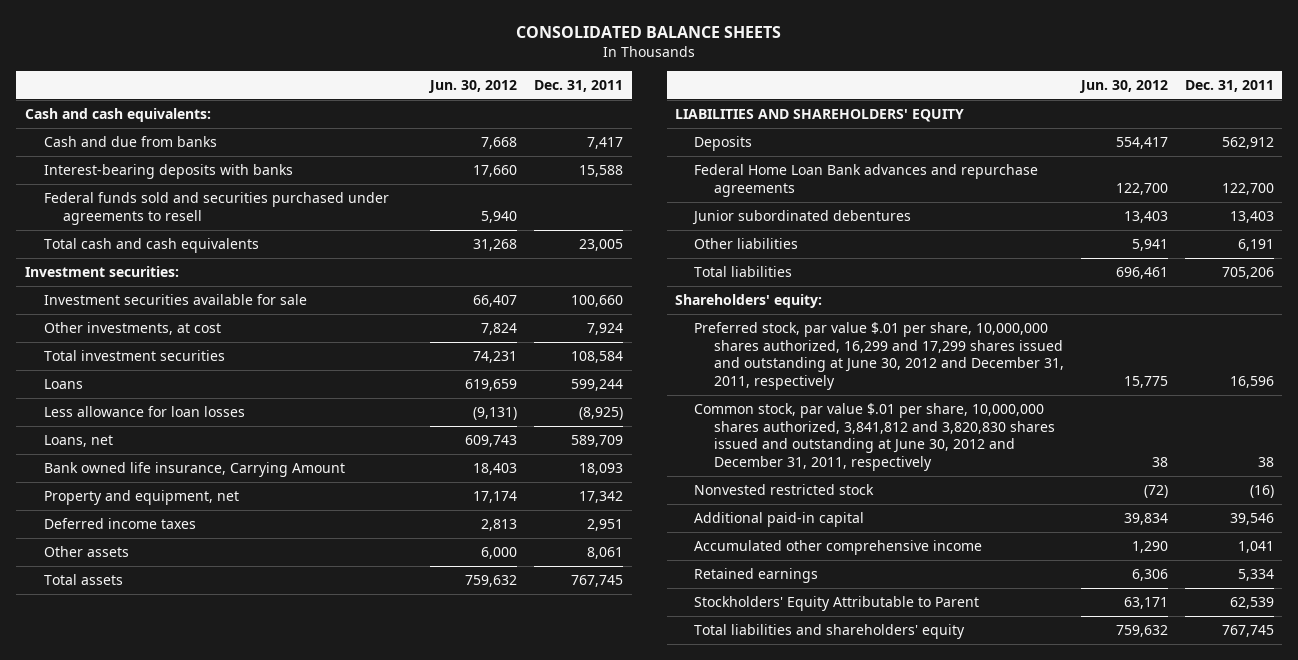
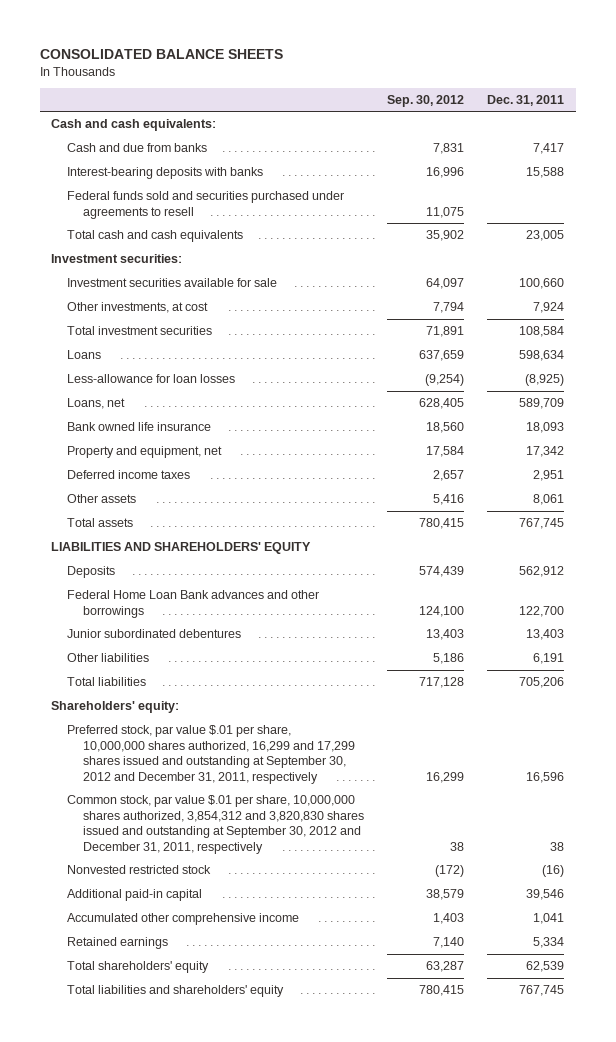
- | Jun. 30, 2012 | Dec. 31, 2011
+ | Sep. 30, 2012 | Dec. 31, 2011
- Loans | 619,659 | 599,244
- Less allowance for loan losses | (9,131) | (8,925)
+ Loans | 637,659 | 598,634
+ Less-allowance for loan losses | (9,254) | (8,925)
- Bank owned life insurance, Carrying Amount | 18,403 | 18,093
+ Bank owned life insurance | 18,560 | 18,093
- Federal Home Loan Bank advances and repurchase agreements | 122,700 | 122,700
+ Federal Home Loan Bank advances and other borrowings | 124,100 | 122,700
- Preferred stock, par value $.01 per share, 10,000,000 shares authorized, 16,299 and 17,299 shares issued and outstanding at June 30, 2012 and December 31, 2011, respectively | 15,775 | 16,596
- Common stock, par value $.01 per share, 10,000,000 shares authorized, 3,841,812 and 3,820,830 shares issued and outstanding at June 30, 2012 and December 31, 2011, respectively | 38 | 38
+ Preferred stock, par value $.01 per share, 10,000,000 shares authorized, 16,299 and 17,299 shares issued and outstanding at September 30, 2012 and December 31, 2011, respectively | 16,299 | 16,596
+ Common stock, par value $.01 per share, 10,000,000 shares authorized, 3,854,312 and 3,820,830 shares issued and outstanding at September 30, 2012 and December 31, 2011, respectively | 38 | 38
- Stockholders' Equity Attributable to Parent | 63,171 | 62,539
+ Total shareholders' equity | 63,287 | 62,539

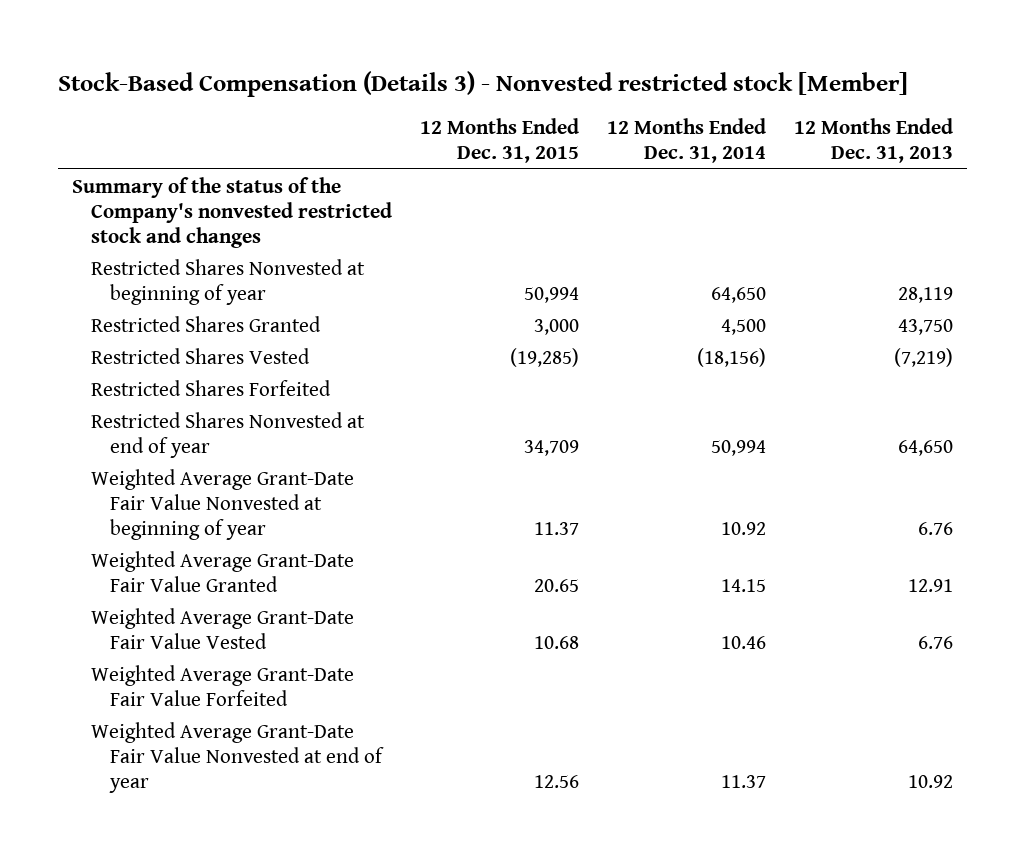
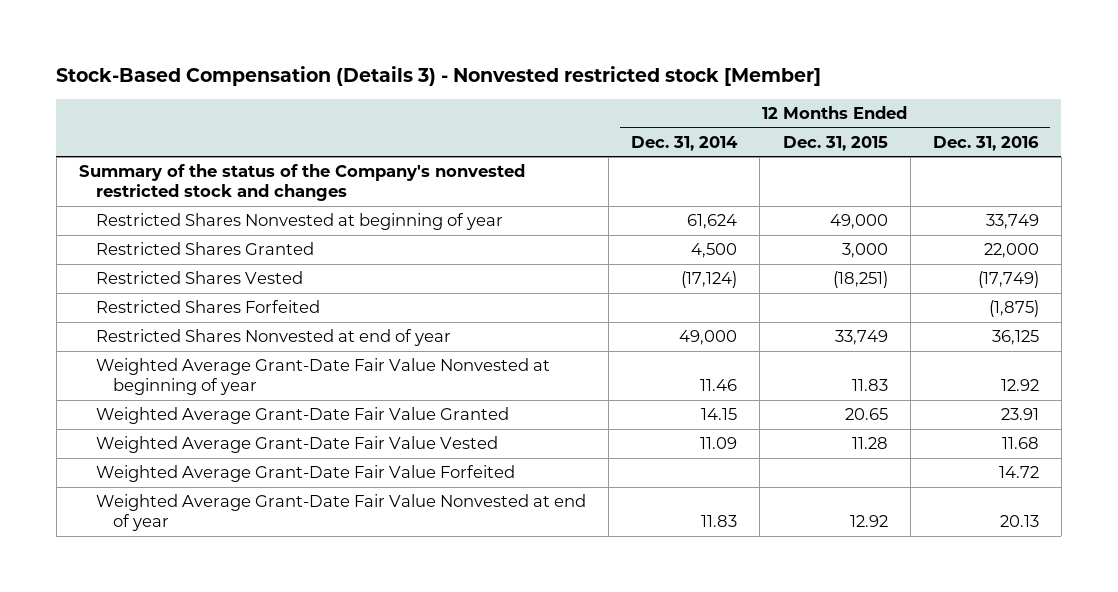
- | 12 Months Ended Dec. 31, 2015 | 12 Months Ended Dec. 31, 2014 | 12 Months Ended Dec. 31, 2013
+ | 12 Months Ended Dec. 31, 2014 | 12 Months Ended Dec. 31, 2015 | 12 Months Ended Dec. 31, 2016
- Restricted Shares Nonvested at beginning of year | 50,994 | 64,650 | 28,119
+ Restricted Shares Nonvested at beginning of year | 61,624 | 49,000 | 33,749
- Restricted Shares Vested | (19,285) | (18,156) | (7,219)
+ Restricted Shares Vested | (17,124) | (18,251) | (17,749)
- Restricted Shares Nonvested at end of year | 34,709 | 50,994 | 64,650
- Weighted Average Grant-Date Fair Value Nonvested at beginning of year | 11.37 | 10.92 | 6.76
+ Restricted Shares Nonvested at end of year | 49,000 | 33,749 | 36,125
+ Weighted Average Grant-Date Fair Value Nonvested at beginning of year | 11.46 | 11.83 | 12.92
- Weighted Average Grant-Date Fair Value Vested | 10.68 | 10.46 | 6.76
+ Weighted Average Grant-Date Fair Value Vested | 11.09 | 11.28 | 11.68
- Weighted Average Grant-Date Fair Value Nonvested at end of year | 12.56 | 11.37 | 10.92
+ Weighted Average Grant-Date Fair Value Nonvested at end of year | 11.83 | 12.92 | 20.13

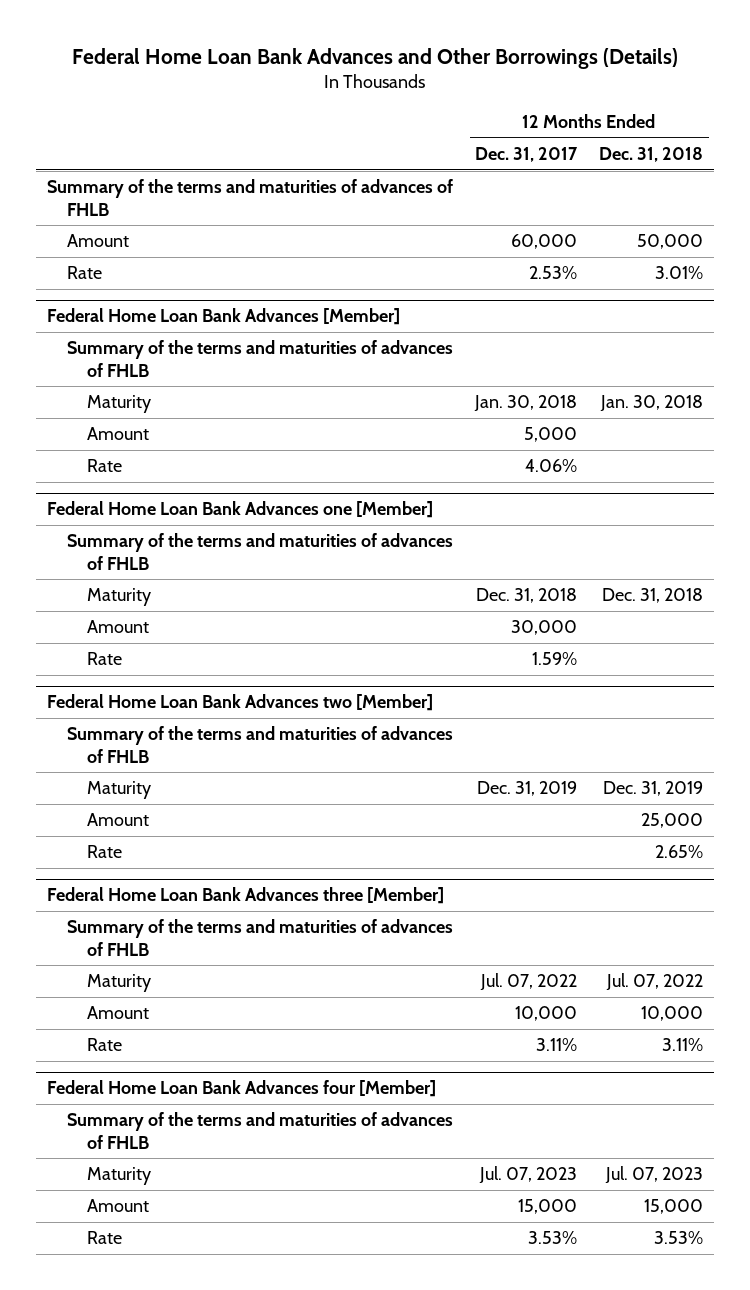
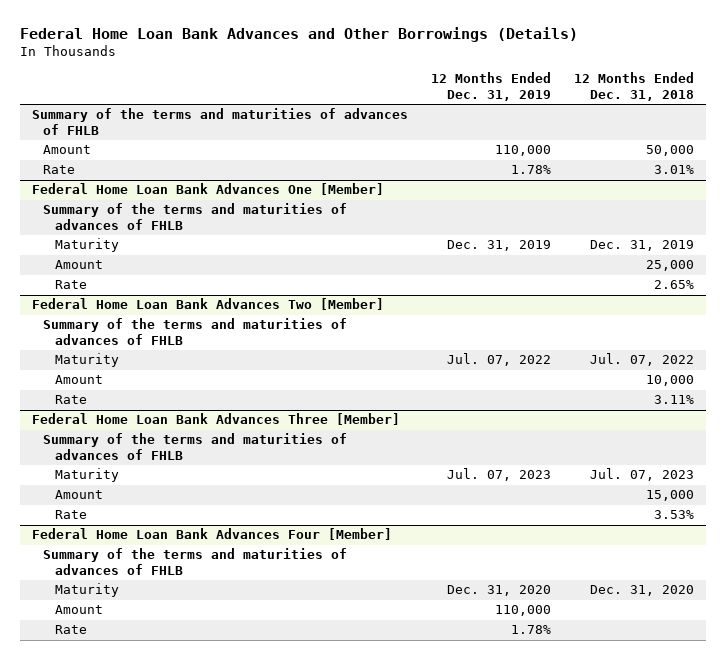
- | 12 Months Ended Dec. 31, 2017 | 12 Months Ended Dec. 31, 2018
+ | 12 Months Ended Dec. 31, 2019 | 12 Months Ended Dec. 31, 2018
- Federal Home Loan Bank Advances [Member]
- Summary of the terms and maturities of advances of FHLB
- Maturity | Jan. 30, 2018 | Jan. 30, 2018
- Amount | 5,000 |
- Rate | 4.06% |
- Federal Home Loan Bank Advances one [Member]
- Summary of the terms and maturities of advances of FHLB
- Maturity | Dec. 31, 2018 | Dec. 31, 2018
- Amount | 30,000 |
- Rate | 1.59% |
- Federal Home Loan Bank Advances two [Member]
+ Federal Home Loan Bank Advances One [Member]
- Federal Home Loan Bank Advances three [Member]
+ Federal Home Loan Bank Advances Two [Member]
- Federal Home Loan Bank Advances four [Member]
+ Federal Home Loan Bank Advances Three [Member]
+ Federal Home Loan Bank Advances Four [Member]
+ Summary of the terms and maturities of advances of FHLB
+ Maturity | Dec. 31, 2020 | Dec. 31, 2020
+ Amount | 110,000 |
+ Rate | 1.78% |

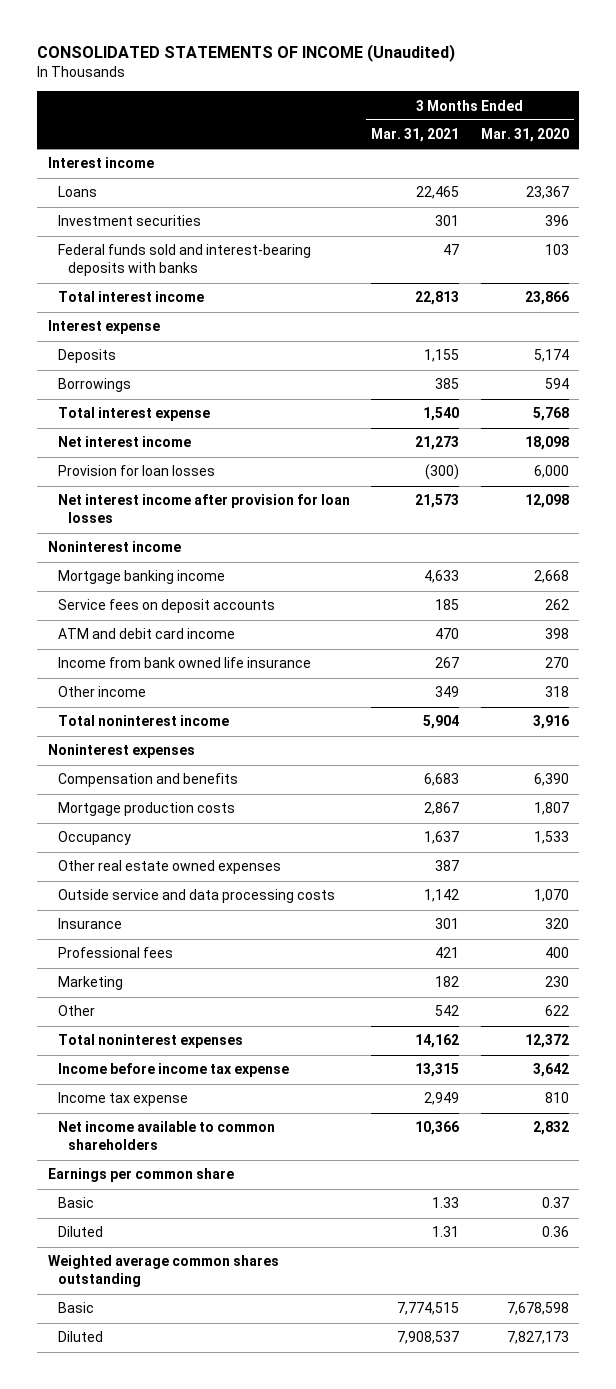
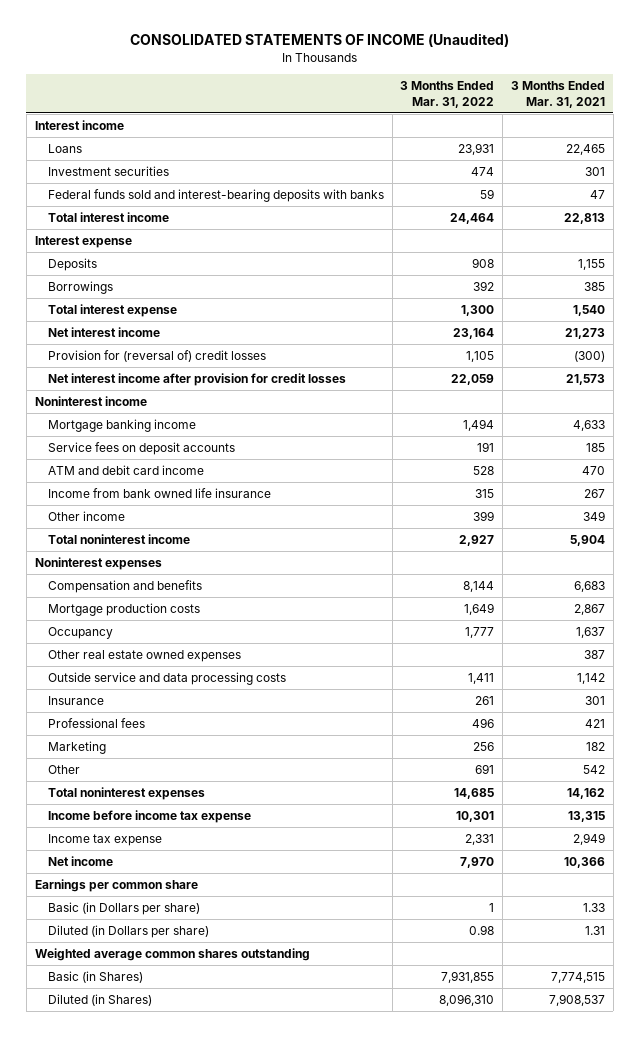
- | 3 Months Ended Mar. 31, 2021 | 3 Months Ended Mar. 31, 2020
+ | 3 Months Ended Mar. 31, 2022 | 3 Months Ended Mar. 31, 2021
- Provision for loan losses | (300) | 6,000
- Net interest income after provision for loan losses | 21,573 | 12,098
+ Provision for (reversal of) credit losses | 1,105 | (300)
+ Net interest income after provision for credit losses | 22,059 | 21,573
- Net income available to common shareholders | 10,366 | 2,832
+ Net income | 7,970 | 10,366
- Basic | 1.33 | 0.37
- Diluted | 1.31 | 0.36
+ Basic (in Dollars per share) | 1 | 1.33
+ Diluted (in Dollars per share) | 0.98 | 1.31
- Basic | 7,774,515 | 7,678,598
- Diluted | 7,908,537 | 7,827,173
+ Basic (in Shares) | 7,931,855 | 7,774,515
+ Diluted (in Shares) | 8,096,310 | 7,908,537

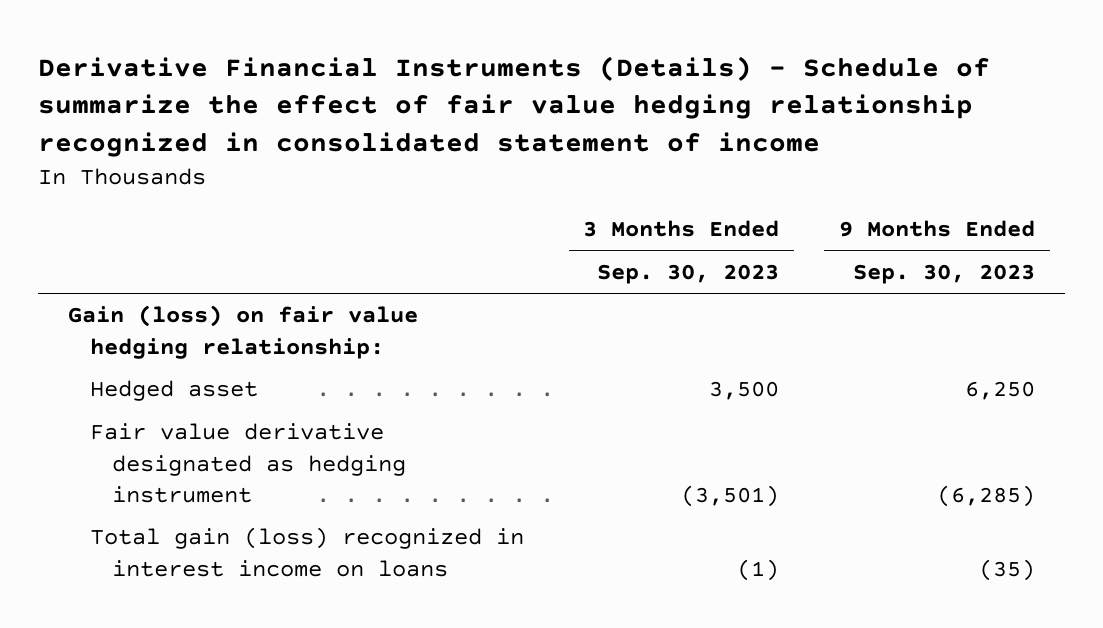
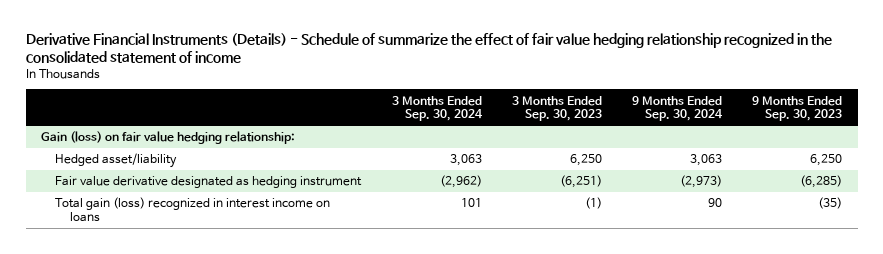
- Derivative Financial Instruments (Details) - Schedule of summarize the effect of fair value hedging relationship recognized in consolidated statement of income
+ Derivative Financial Instruments (Details) - Schedule of summarize the effect of fair value hedging relationship recognized in the consolidated statement of income
- | 3 Months Ended Sep. 30, 2023 | 9 Months Ended Sep. 30, 2023
+ | 3 Months Ended Sep. 30, 2024 | 3 Months Ended Sep. 30, 2023 | 9 Months Ended Sep. 30, 2024 | 9 Months Ended Sep. 30, 2023
- Hedged asset | 3,500 | 6,250
- Fair value derivative designated as hedging instrument | (3,501) | (6,285)
+ Hedged asset/liability | 3,063 | 6,250 | 3,063 | 6,250
+ Fair value derivative designated as hedging instrument | (2,962) | (6,251) | (2,973) | (6,285)

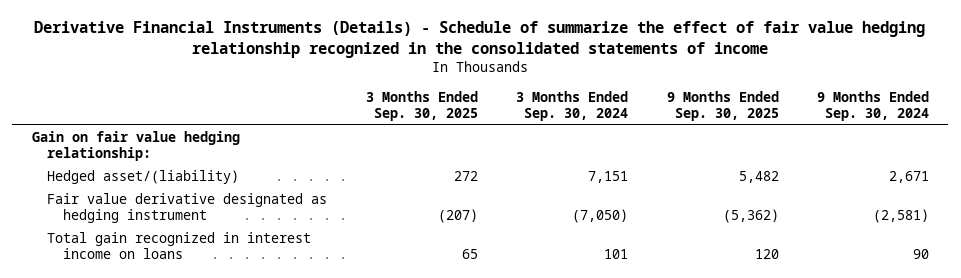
- Derivative Financial Instruments (Details) - Schedule of summarize the effect of fair value hedging relationship recognized in the consolidated statement of income
+ Derivative Financial Instruments (Details) - Schedule of summarize the effect of fair value hedging relationship recognized in the consolidated statements of income
- | 3 Months Ended Sep. 30, 2024 | 3 Months Ended Sep. 30, 2023 | 9 Months Ended Sep. 30, 2024 | 9 Months Ended Sep. 30, 2023
+ | 3 Months Ended Sep. 30, 2025 | 3 Months Ended Sep. 30, 2024 | 9 Months Ended Sep. 30, 2025 | 9 Months Ended Sep. 30, 2024
- Gain (loss) on fair value hedging relationship:
- Hedged asset/liability | 3,063 | 6,250 | 3,063 | 6,250
- Fair value derivative designated as hedging instrument | (2,962) | (6,251) | (2,973) | (6,285)
- Total gain (loss) recognized in interest income on loans | 101 | (1) | 90 | (35)
+ Gain on fair value hedging relationship:
+ Hedged asset/(liability) | 272 | 7,151 | 5,482 | 2,671
+ Fair value derivative designated as hedging instrument | (207) | (7,050) | (5,362) | (2,581)
+ Total gain recognized in interest income on loans | 65 | 101 | 120 | 90

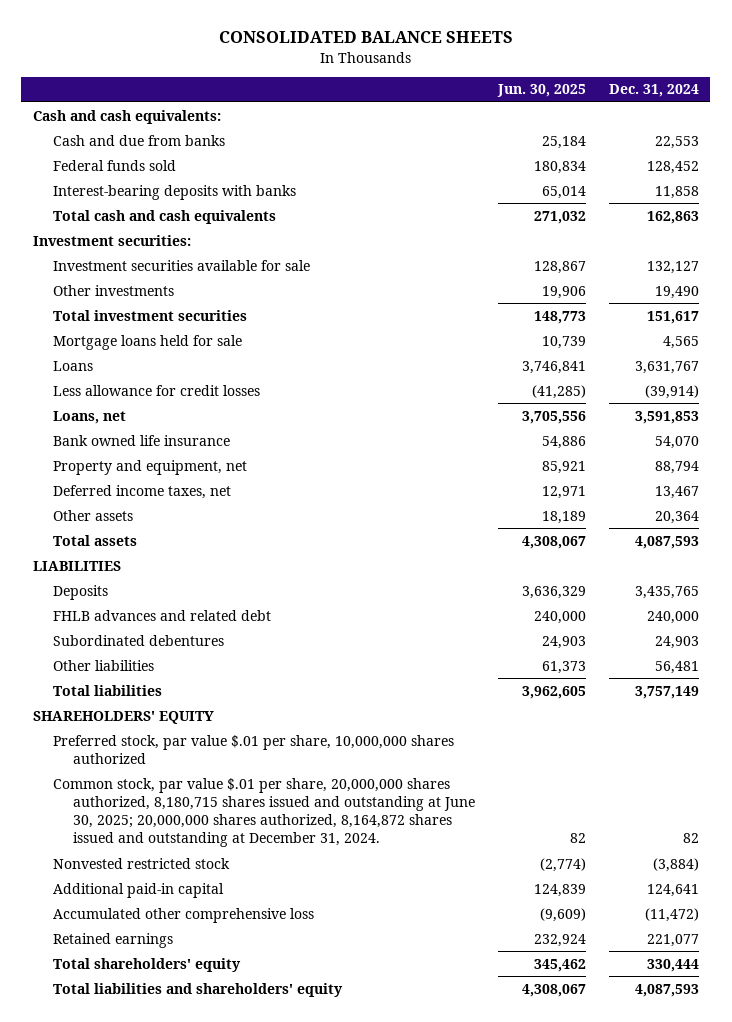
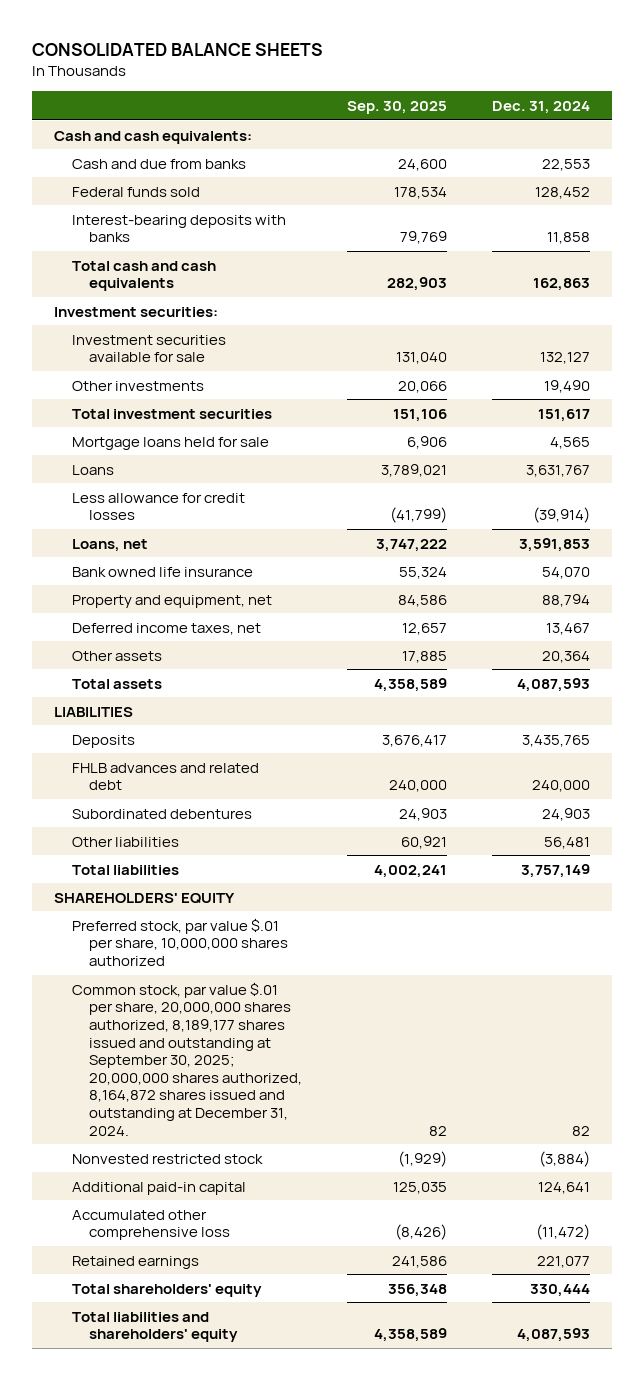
- | Jun. 30, 2025 | Dec. 31, 2024
+ | Sep. 30, 2025 | Dec. 31, 2024
- Common stock, par value $.01 per share, 20,000,000 shares authorized, 8,180,715 shares issued and outstanding at June 30, 2025; 20,000,000 shares authorized, 8,164,872 shares issued and outstanding at December 31, 2024. | 82 | 82
+ Common stock, par value $.01 per share, 20,000,000 shares authorized, 8,189,177 shares issued and outstanding at September 30, 2025; 20,000,000 shares authorized, 8,164,872 shares issued and outstanding at December 31, 2024. | 82 | 82

